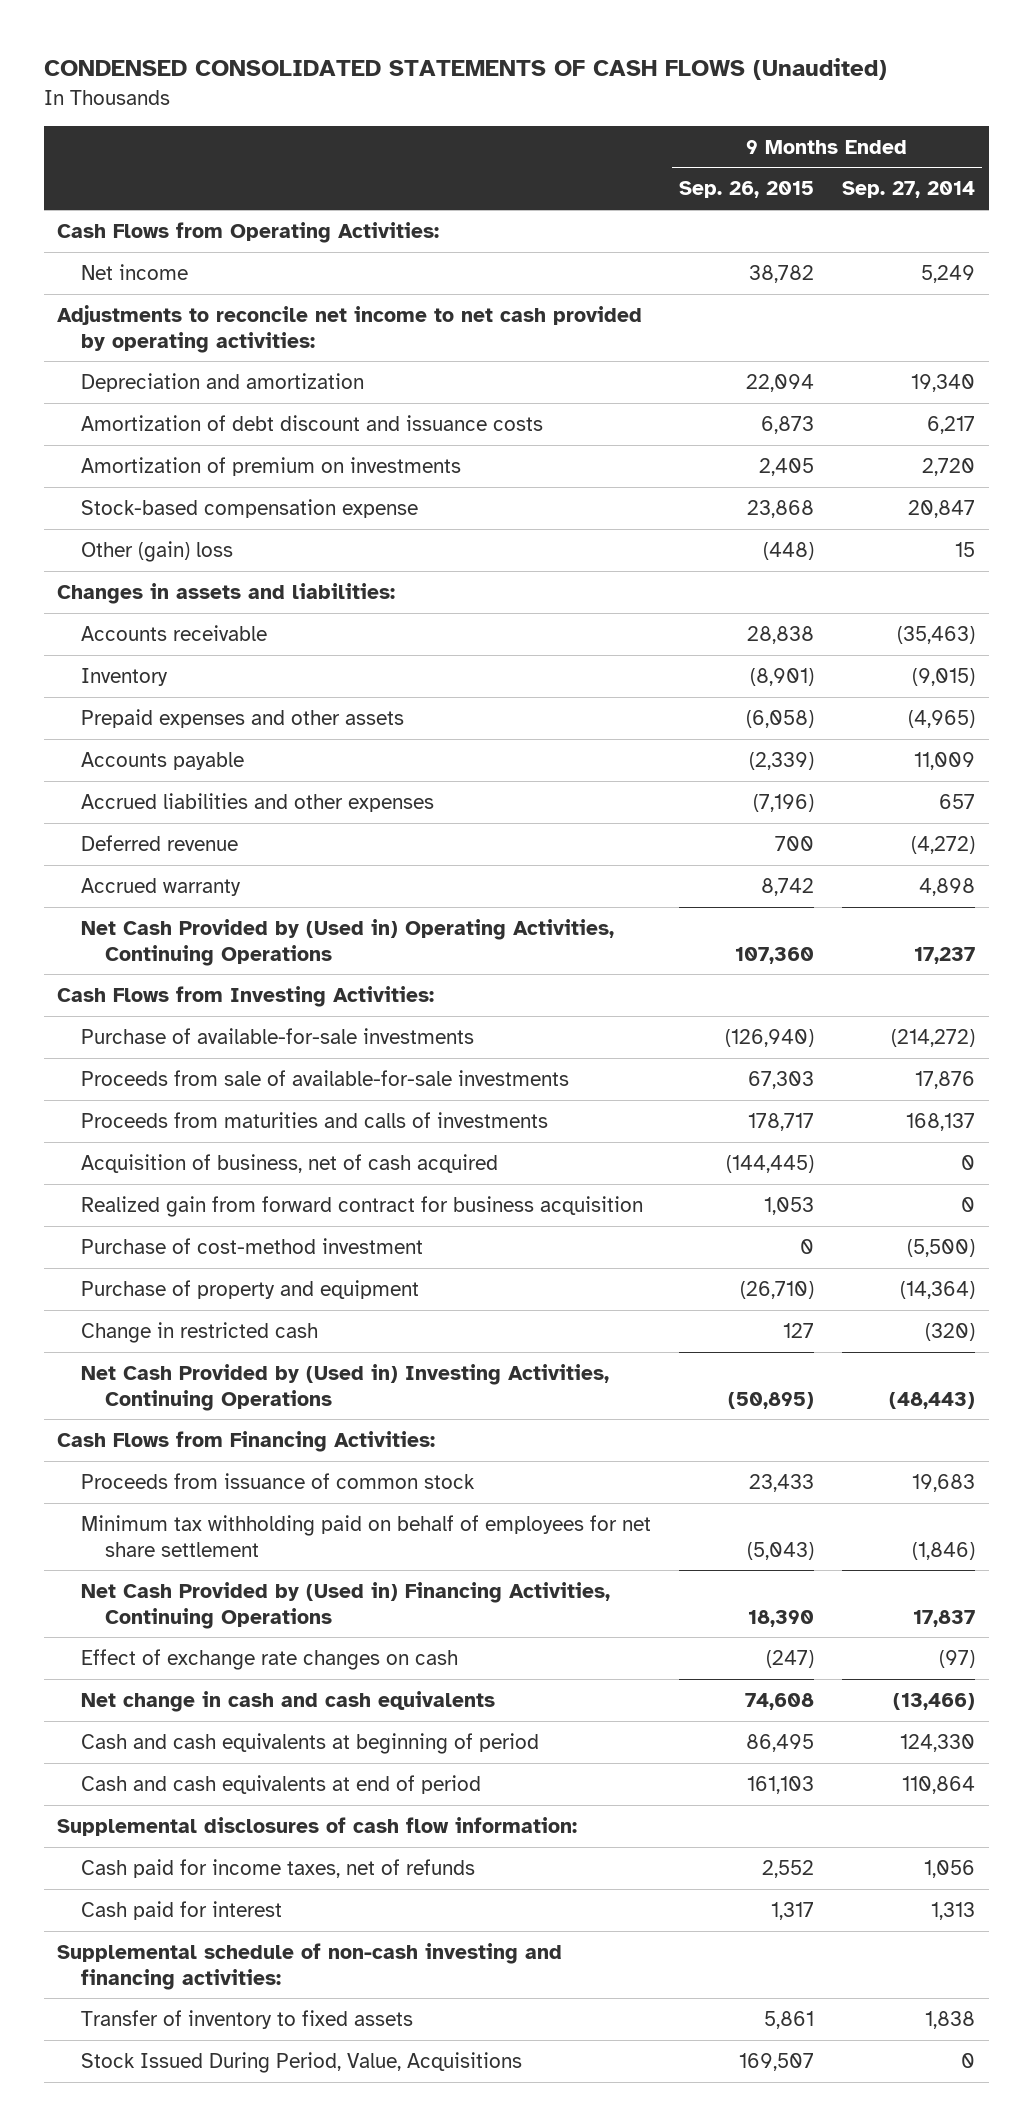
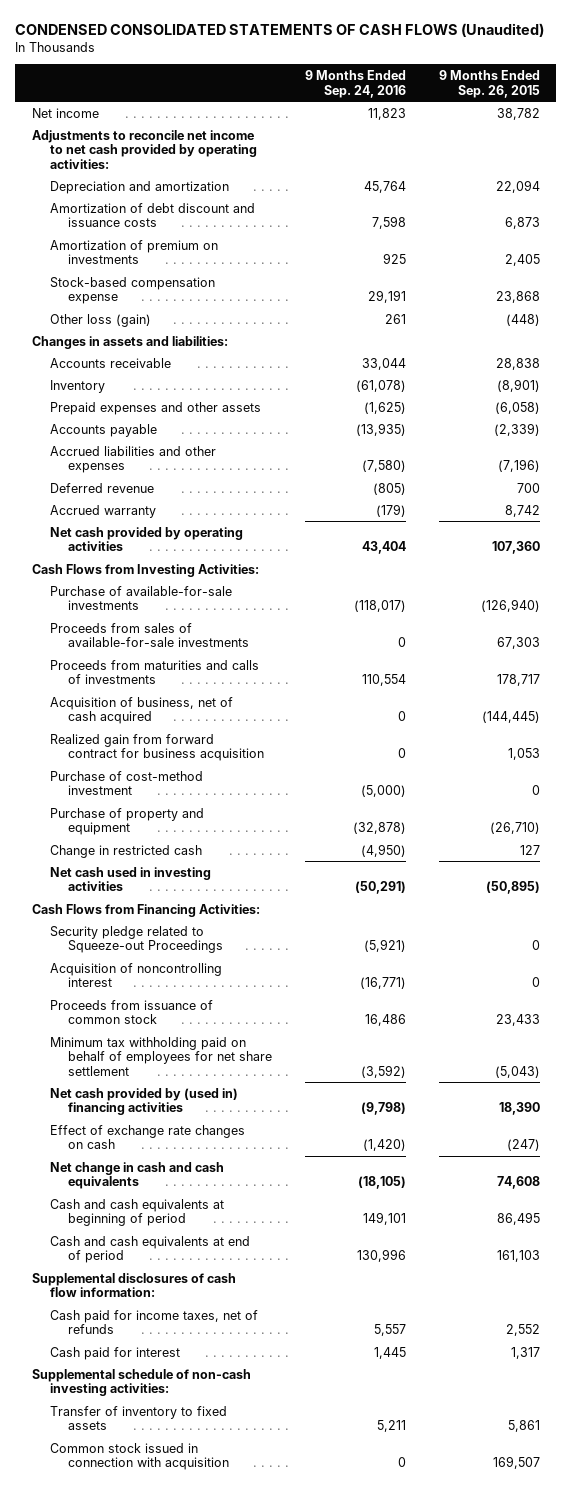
- | 9 Months Ended Sep. 26, 2015 | 9 Months Ended Sep. 27, 2014
+ | 9 Months Ended Sep. 24, 2016 | 9 Months Ended Sep. 26, 2015
- Cash Flows from Operating Activities:
- Other (gain) loss | (448) | 15
+ Other loss (gain) | 261 | (448)
- Net Cash Provided by (Used in) Operating Activities, Continuing Operations | 107,360 | 17,237
+ Net cash provided by operating activities | 43,404 | 107,360
- Proceeds from sale of available-for-sale investments | 67,303 | 17,876
+ Proceeds from sales of available-for-sale investments | 0 | 67,303
- Net Cash Provided by (Used in) Investing Activities, Continuing Operations | (50,895) | (48,443)
+ Net cash used in investing activities | (50,291) | (50,895)
+ Security pledge related to Squeeze-out Proceedings | (5,921) | 0
+ Acquisition of noncontrolling interest | (16,771) | 0
- Net Cash Provided by (Used in) Financing Activities, Continuing Operations | 18,390 | 17,837
+ Net cash provided by (used in) financing activities | (9,798) | 18,390
- Supplemental schedule of non-cash investing and financing activities:
+ Supplemental schedule of non-cash investing activities:
- Stock Issued During Period, Value, Acquisitions | 169,507 | 0
+ Common stock issued in connection with acquisition | 0 | 169,507

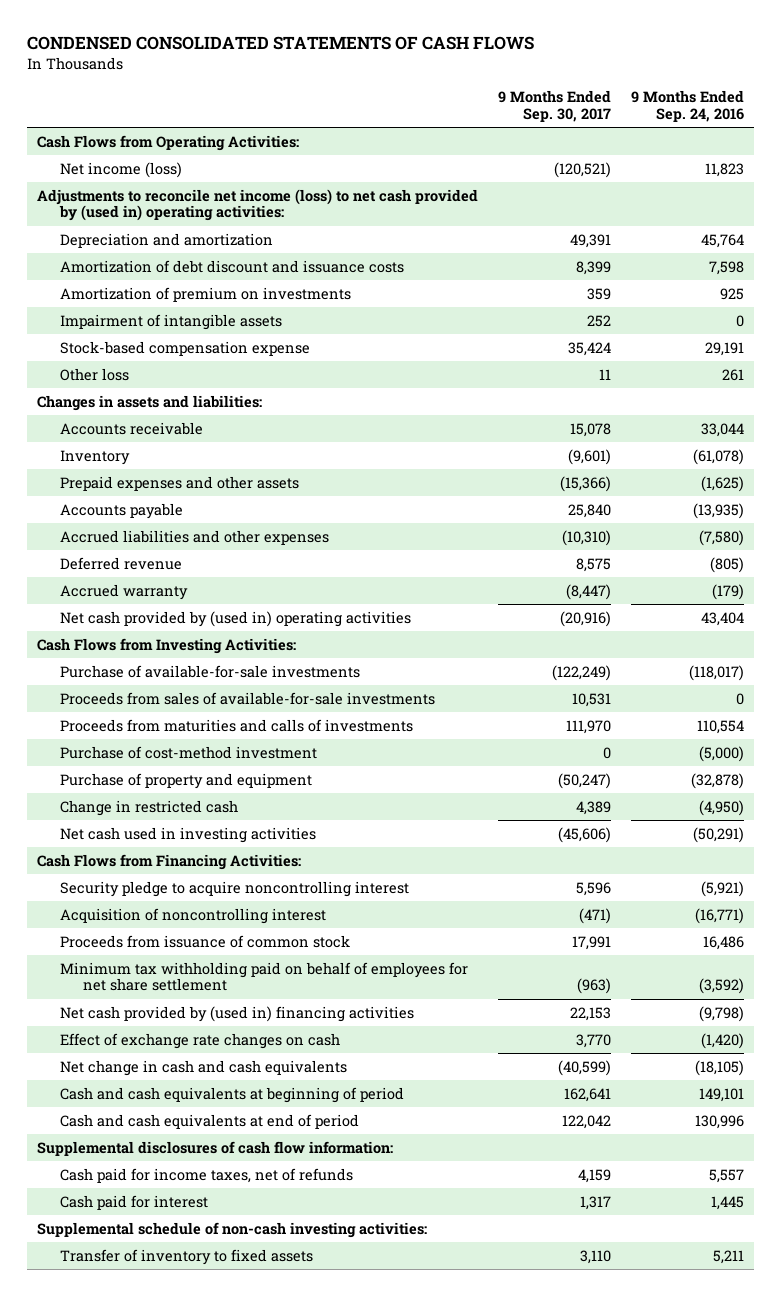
- CONDENSED CONSOLIDATED STATEMENTS OF CASH FLOWS (Unaudited)
+ CONDENSED CONSOLIDATED STATEMENTS OF CASH FLOWS
- | 9 Months Ended Sep. 24, 2016 | 9 Months Ended Sep. 26, 2015
+ | 9 Months Ended Sep. 30, 2017 | 9 Months Ended Sep. 24, 2016
- Net income | 11,823 | 38,782
- Adjustments to reconcile net income to net cash provided by operating activities:
+ Cash Flows from Operating Activities:
+ Net income (loss) | (120,521) | 11,823
+ Adjustments to reconcile net income (loss) to net cash provided by (used in) operating activities:
+ Impairment of intangible assets | 252 | 0
- Other loss (gain) | 261 | (448)
+ Other loss | 11 | 261
- Net cash provided by operating activities | 43,404 | 107,360
+ Net cash provided by (used in) operating activities | (20,916) | 43,404
- Acquisition of business, net of cash acquired | 0 | (144,445)
- Realized gain from forward contract for business acquisition | 0 | 1,053
- Security pledge related to Squeeze-out Proceedings | (5,921) | 0
+ Security pledge to acquire noncontrolling interest | 5,596 | (5,921)
- Common stock issued in connection with acquisition | 0 | 169,507

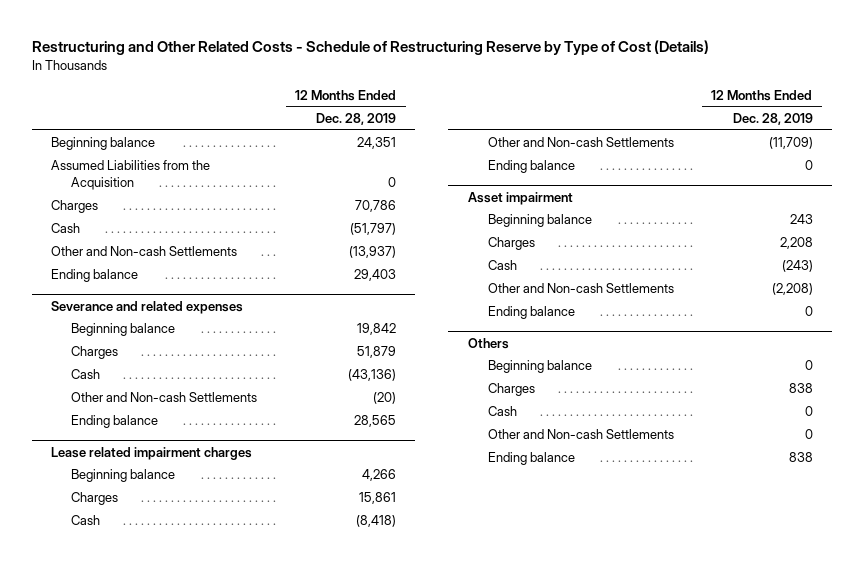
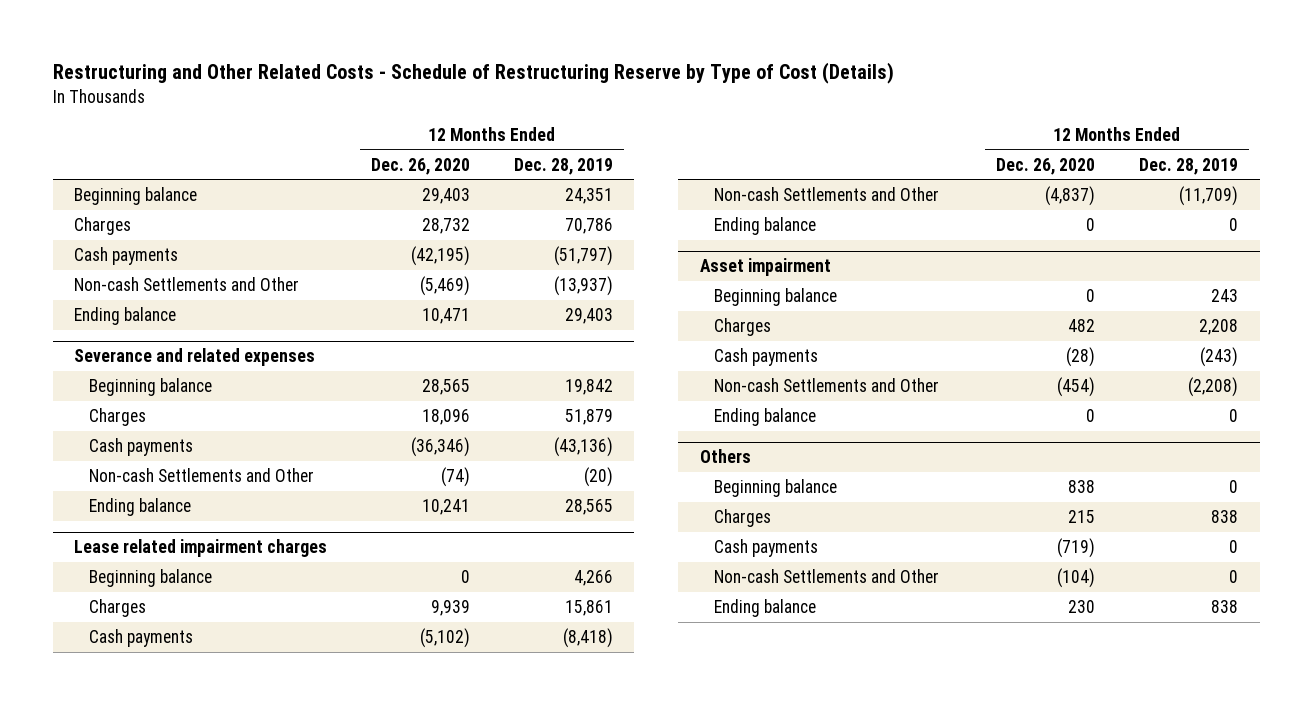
- | 12 Months Ended Dec. 28, 2019
+ | 12 Months Ended Dec. 26, 2020 | 12 Months Ended Dec. 28, 2019
- Assumed Liabilities from the Acquisition | 0
- Cash | (51,797)
- Other and Non-cash Settlements | (13,937)
+ Cash payments | (42,195) | (51,797)
+ Non-cash Settlements and Other | (5,469) | (13,937)
@ Severance and related expenses
- Cash | (43,136)
- Other and Non-cash Settlements | (20)
+ Cash payments | (36,346) | (43,136)
+ Non-cash Settlements and Other | (74) | (20)
@ Lease related impairment charges
- Cash | (8,418)
- Other and Non-cash Settlements | (11,709)
+ Cash payments | (5,102) | (8,418)
+ Non-cash Settlements and Other | (4,837) | (11,709)
@ Asset impairment
- Cash | (243)
- Other and Non-cash Settlements | (2,208)
+ Cash payments | (28) | (243)
+ Non-cash Settlements and Other | (454) | (2,208)
@ Others
- Cash | 0
- Other and Non-cash Settlements | 0
+ Cash payments | (719) | 0
+ Non-cash Settlements and Other | (104) | 0

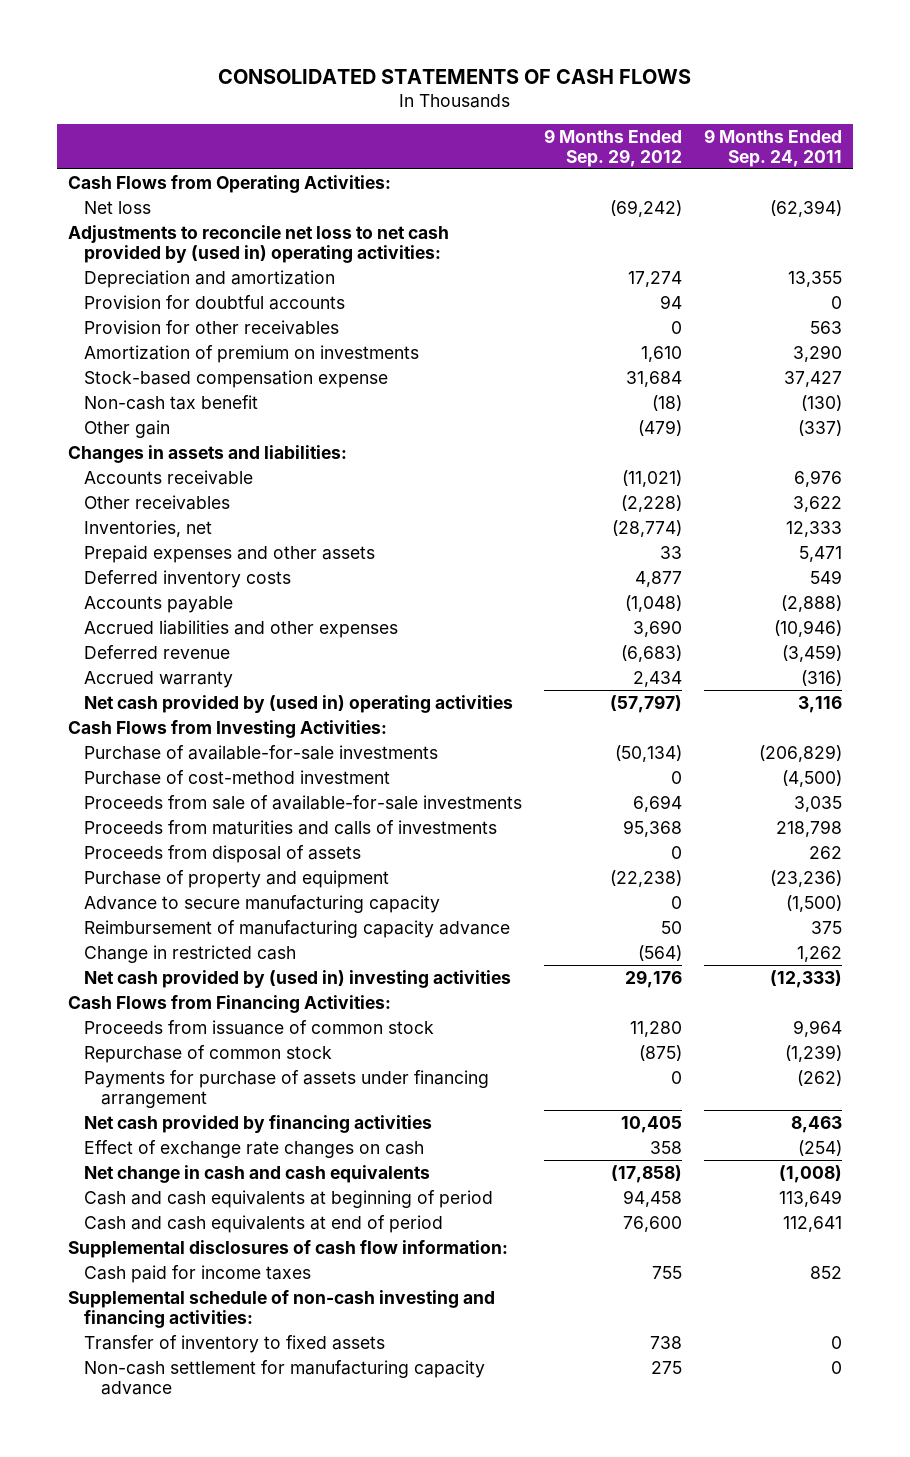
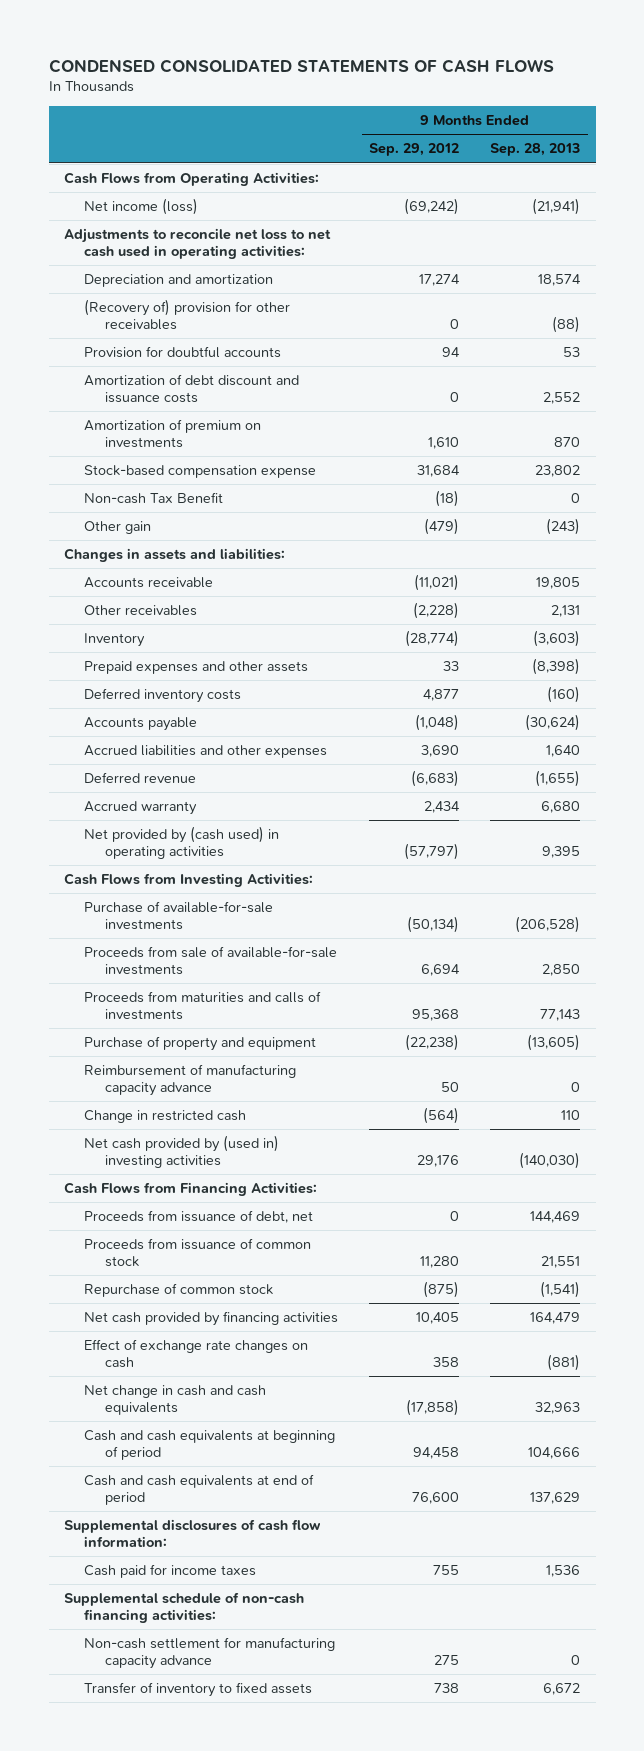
- CONSOLIDATED STATEMENTS OF CASH FLOWS
+ CONDENSED CONSOLIDATED STATEMENTS OF CASH FLOWS
- | 9 Months Ended Sep. 29, 2012 | 9 Months Ended Sep. 24, 2011
+ | 9 Months Ended Sep. 29, 2012 | 9 Months Ended Sep. 28, 2013
- Net loss | (69,242) | (62,394)
- Adjustments to reconcile net loss to net cash provided by (used in) operating activities:
+ Net income (loss) | (69,242) | (21,941)
+ Adjustments to reconcile net loss to net cash used in operating activities:
+ (Recovery of) provision for other receivables | 0 | (88)
- Provision for other receivables | 0 | 563
+ Amortization of debt discount and issuance costs | 0 | 2,552
- Non-cash tax benefit | (18) | (130)
+ Non-cash Tax Benefit | (18) | 0
- Inventories, net | (28,774) | 12,333
+ Inventory | (28,774) | (3,603)
- Net cash provided by (used in) operating activities | (57,797) | 3,116
+ Net provided by (cash used) in operating activities | (57,797) | 9,395
- Purchase of cost-method investment | 0 | (4,500)
- Proceeds from disposal of assets | 0 | 262
- Advance to secure manufacturing capacity | 0 | (1,500)
+ Proceeds from issuance of debt, net | 0 | 144,469
- Payments for purchase of assets under financing arrangement | 0 | (262)
- Supplemental schedule of non-cash investing and financing activities:
+ Supplemental schedule of non-cash financing activities:
moved down: Transfer of inventory to fixed assets | 738 | 6,672

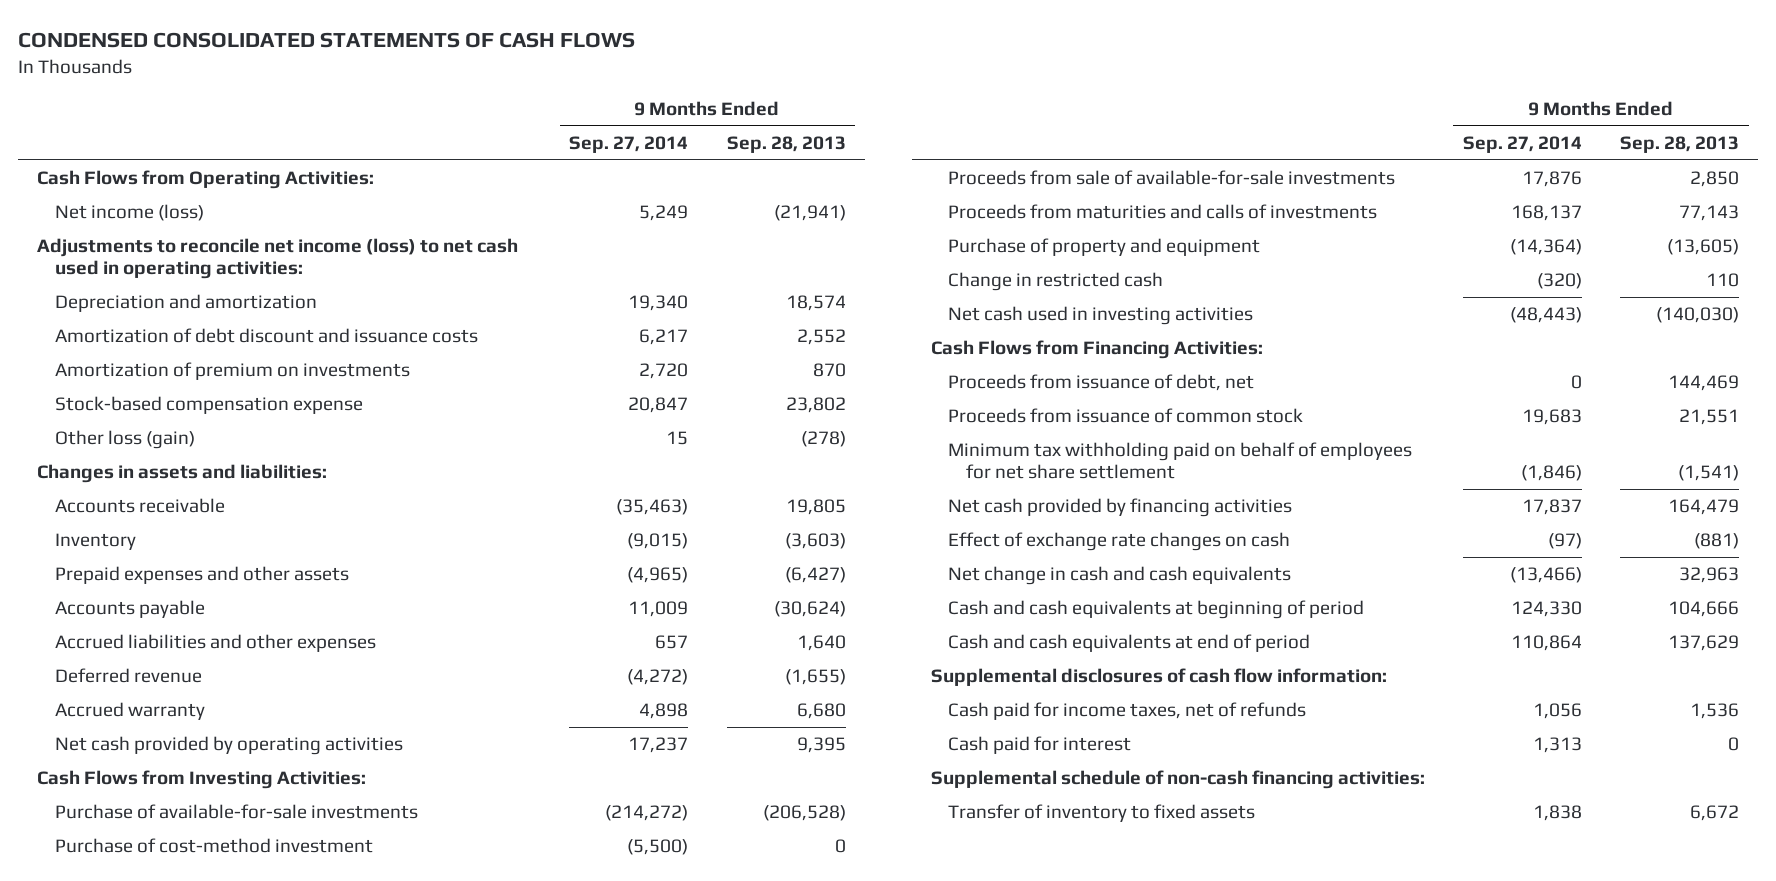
- | 9 Months Ended Sep. 29, 2012 | 9 Months Ended Sep. 28, 2013
+ | 9 Months Ended Sep. 27, 2014 | 9 Months Ended Sep. 28, 2013
- Adjustments to reconcile net loss to net cash used in operating activities:
+ Adjustments to reconcile net income (loss) to net cash used in operating activities:
- (Recovery of) provision for other receivables | 0 | (88)
- Provision for doubtful accounts | 94 | 53
- Non-cash Tax Benefit | (18) | 0
- Other gain | (479) | (243)
+ Other loss (gain) | 15 | (278)
- Other receivables | (2,228) | 2,131
- Prepaid expenses and other assets | 33 | (8,398)
- Deferred inventory costs | 4,877 | (160)
+ Prepaid expenses and other assets | (4,965) | (6,427)
- Net provided by (cash used) in operating activities | (57,797) | 9,395
+ Net cash provided by operating activities | 17,237 | 9,395
+ Purchase of cost-method investment | (5,500) | 0
- Reimbursement of manufacturing capacity advance | 50 | 0
- Net cash provided by (used in) investing activities | 29,176 | (140,030)
+ Net cash used in investing activities | (48,443) | (140,030)
- Repurchase of common stock | (875) | (1,541)
+ Minimum tax withholding paid on behalf of employees for net share settlement | (1,846) | (1,541)
- Cash paid for income taxes | 755 | 1,536
+ Cash paid for income taxes, net of refunds | 1,056 | 1,536
+ Cash paid for interest | 1,313 | 0
- Non-cash settlement for manufacturing capacity advance | 275 | 0

